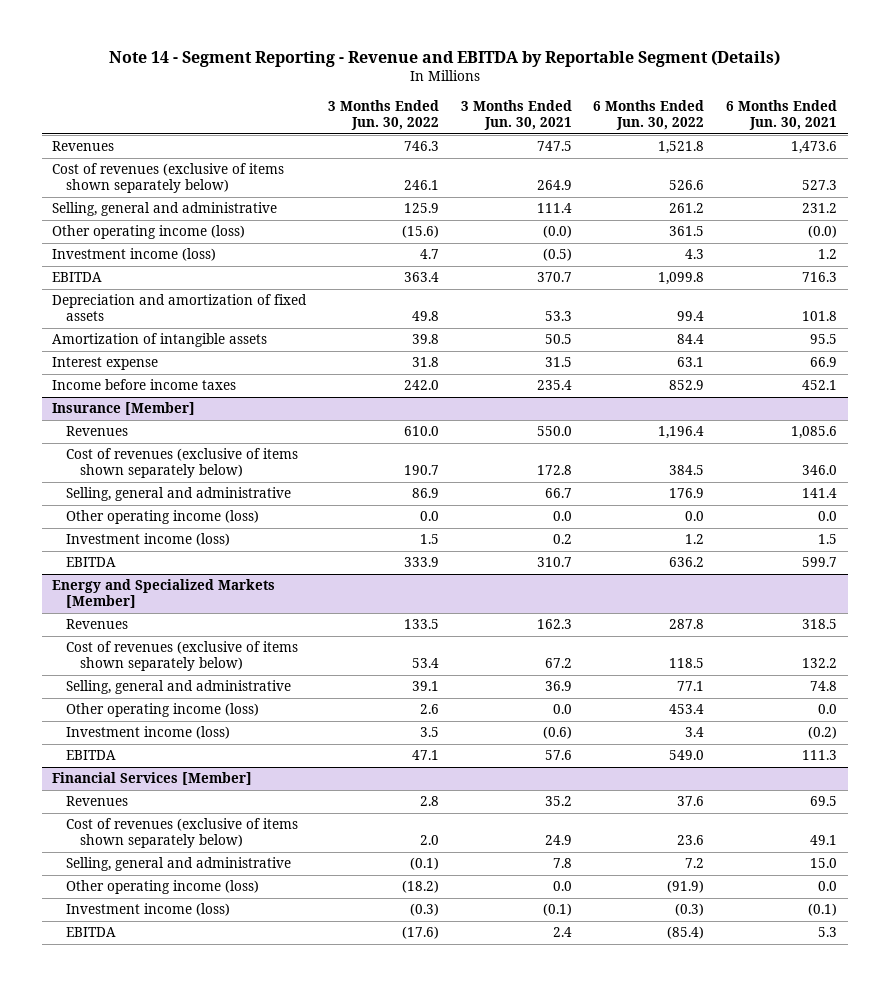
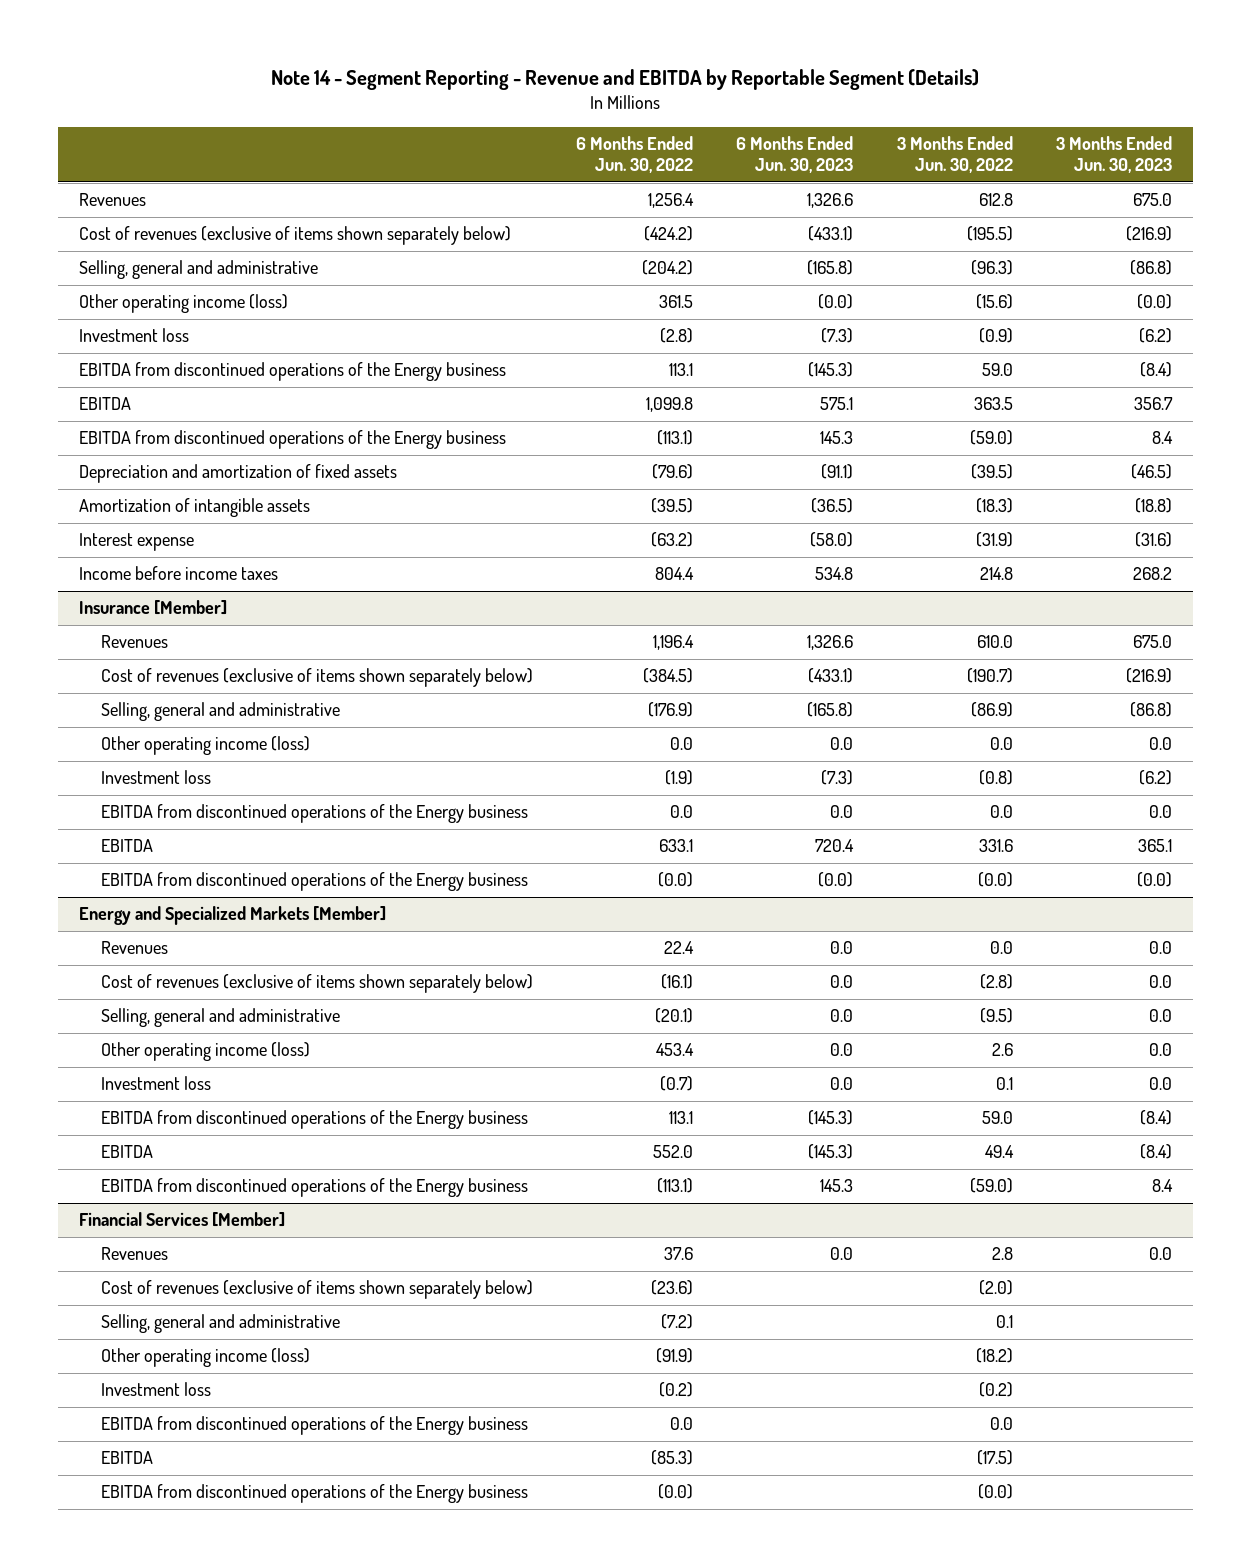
- | 3 Months Ended Jun. 30, 2022 | 3 Months Ended Jun. 30, 2021 | 6 Months Ended Jun. 30, 2022 | 6 Months Ended Jun. 30, 2021
+ | 6 Months Ended Jun. 30, 2022 | 6 Months Ended Jun. 30, 2023 | 3 Months Ended Jun. 30, 2022 | 3 Months Ended Jun. 30, 2023
- Revenues | 746.3 | 747.5 | 1,521.8 | 1,473.6
- Cost of revenues (exclusive of items shown separately below) | 246.1 | 264.9 | 526.6 | 527.3
- Selling, general and administrative | 125.9 | 111.4 | 261.2 | 231.2
+ Revenues | 1,256.4 | 1,326.6 | 612.8 | 675.0
+ Cost of revenues (exclusive of items shown separately below) | (424.2) | (433.1) | (195.5) | (216.9)
+ Selling, general and administrative | (204.2) | (165.8) | (96.3) | (86.8)
- Investment income (loss) | 4.7 | (0.5) | 4.3 | 1.2
- EBITDA | 363.4 | 370.7 | 1,099.8 | 716.3
- Depreciation and amortization of fixed assets | 49.8 | 53.3 | 99.4 | 101.8
- Amortization of intangible assets | 39.8 | 50.5 | 84.4 | 95.5
- Interest expense | 31.8 | 31.5 | 63.1 | 66.9
- Income before income taxes | 242.0 | 235.4 | 852.9 | 452.1
+ Investment loss | (2.8) | (7.3) | (0.9) | (6.2)
+ EBITDA from discontinued operations of the Energy business | 113.1 | (145.3) | 59.0 | (8.4)
+ EBITDA | 1,099.8 | 575.1 | 363.5 | 356.7
+ EBITDA from discontinued operations of the Energy business | (113.1) | 145.3 | (59.0) | 8.4
+ Depreciation and amortization of fixed assets | (79.6) | (91.1) | (39.5) | (46.5)
+ Amortization of intangible assets | (39.5) | (36.5) | (18.3) | (18.8)
+ Interest expense | (63.2) | (58.0) | (31.9) | (31.6)
+ Income before income taxes | 804.4 | 534.8 | 214.8 | 268.2
@ Insurance [Member]
- Cost of revenues (exclusive of items shown separately below) | 190.7 | 172.8 | 384.5 | 346.0
- Selling, general and administrative | 86.9 | 66.7 | 176.9 | 141.4
+ Cost of revenues (exclusive of items shown separately below) | (384.5) | (433.1) | (190.7) | (216.9)
+ Selling, general and administrative | (176.9) | (165.8) | (86.9) | (86.8)
- Investment income (loss) | 1.5 | 0.2 | 1.2 | 1.5
- EBITDA | 333.9 | 310.7 | 636.2 | 599.7
+ Investment loss | (1.9) | (7.3) | (0.8) | (6.2)
+ EBITDA from discontinued operations of the Energy business | 0.0 | 0.0 | 0.0 | 0.0
+ EBITDA | 633.1 | 720.4 | 331.6 | 365.1
+ EBITDA from discontinued operations of the Energy business | (0.0) | (0.0) | (0.0) | (0.0)
@ Energy and Specialized Markets [Member]
- Revenues | 133.5 | 162.3 | 287.8 | 318.5
- Cost of revenues (exclusive of items shown separately below) | 53.4 | 67.2 | 118.5 | 132.2
- Selling, general and administrative | 39.1 | 36.9 | 77.1 | 74.8
+ Revenues | 22.4 | 0.0 | 0.0 | 0.0
+ Cost of revenues (exclusive of items shown separately below) | (16.1) | 0.0 | (2.8) | 0.0
+ Selling, general and administrative | (20.1) | 0.0 | (9.5) | 0.0
- Investment income (loss) | 3.5 | (0.6) | 3.4 | (0.2)
- EBITDA | 47.1 | 57.6 | 549.0 | 111.3
+ Investment loss | (0.7) | 0.0 | 0.1 | 0.0
+ EBITDA from discontinued operations of the Energy business | 113.1 | (145.3) | 59.0 | (8.4)
+ EBITDA | 552.0 | (145.3) | 49.4 | (8.4)
+ EBITDA from discontinued operations of the Energy business | (113.1) | 145.3 | (59.0) | 8.4
@ Financial Services [Member]
- Cost of revenues (exclusive of items shown separately below) | 2.0 | 24.9 | 23.6 | 49.1
- Selling, general and administrative | (0.1) | 7.8 | 7.2 | 15.0
+ Cost of revenues (exclusive of items shown separately below) | (23.6) | | (2.0) |
+ Selling, general and administrative | (7.2) | | 0.1 |
- Investment income (loss) | (0.3) | (0.1) | (0.3) | (0.1)
- EBITDA | (17.6) | 2.4 | (85.4) | 5.3
+ Investment loss | (0.2) | | (0.2) |
+ EBITDA from discontinued operations of the Energy business | 0.0 | | 0.0 |
+ EBITDA | (85.3) | | (17.5) |
+ EBITDA from discontinued operations of the Energy business | (0.0) | | (0.0) |

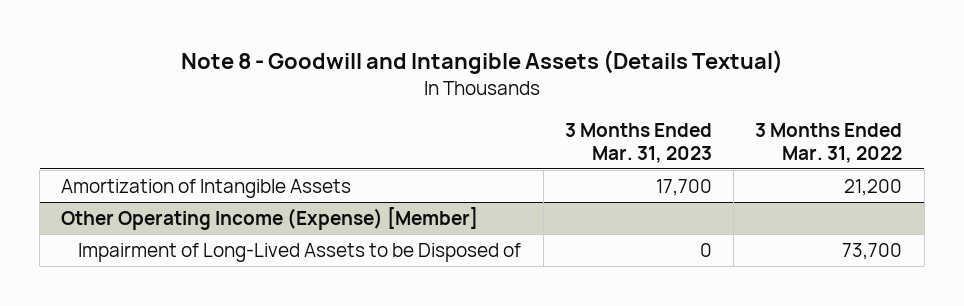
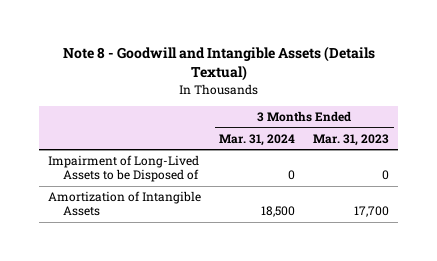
- | 3 Months Ended Mar. 31, 2023 | 3 Months Ended Mar. 31, 2022
+ | 3 Months Ended Mar. 31, 2024 | 3 Months Ended Mar. 31, 2023
- Other Operating Income (Expense) [Member]
moved down: Amortization of Intangible Assets | 18,500 | 17,700

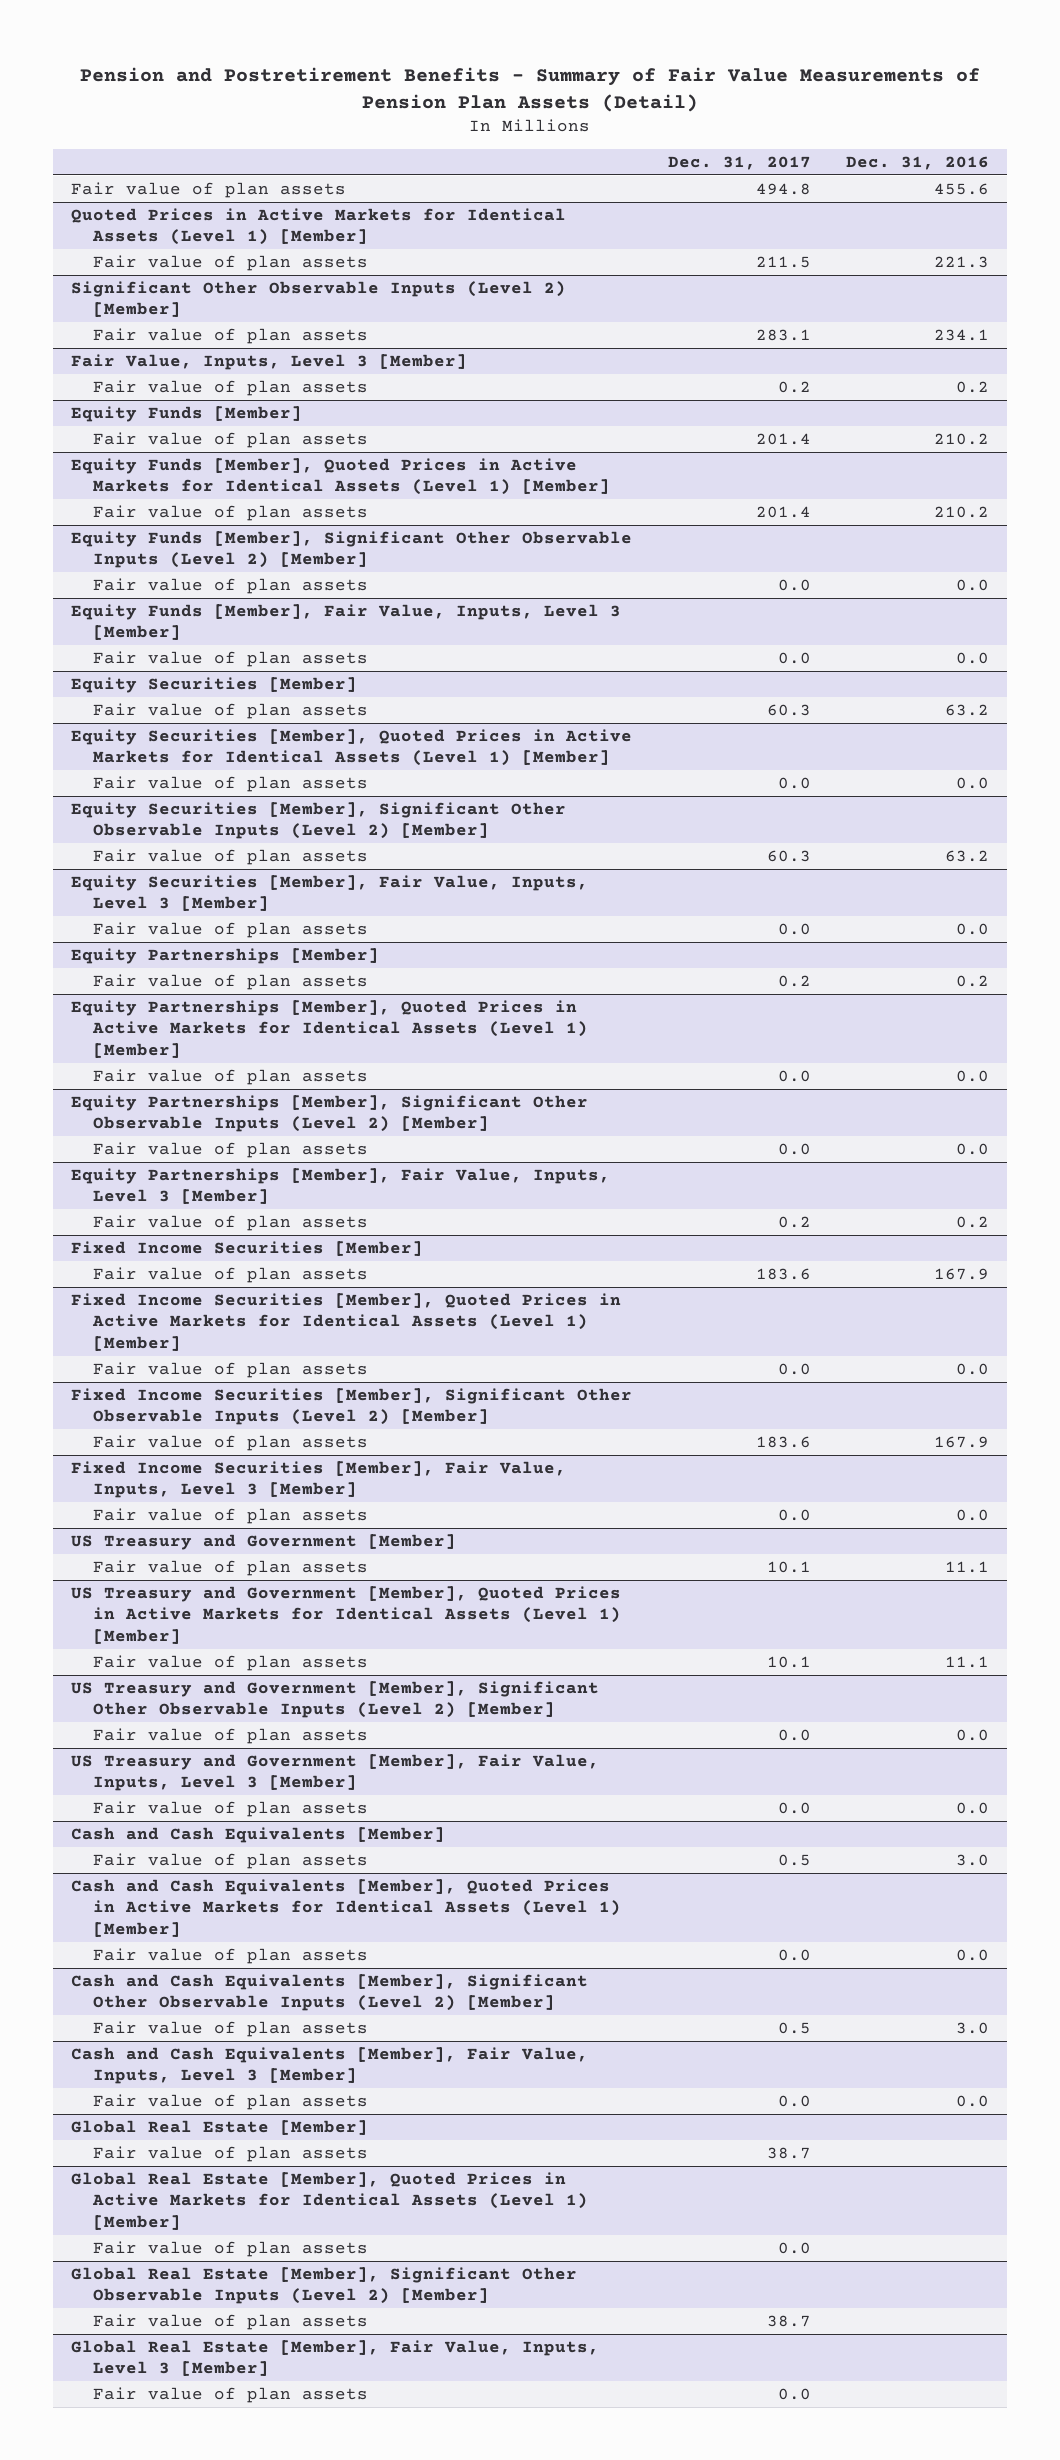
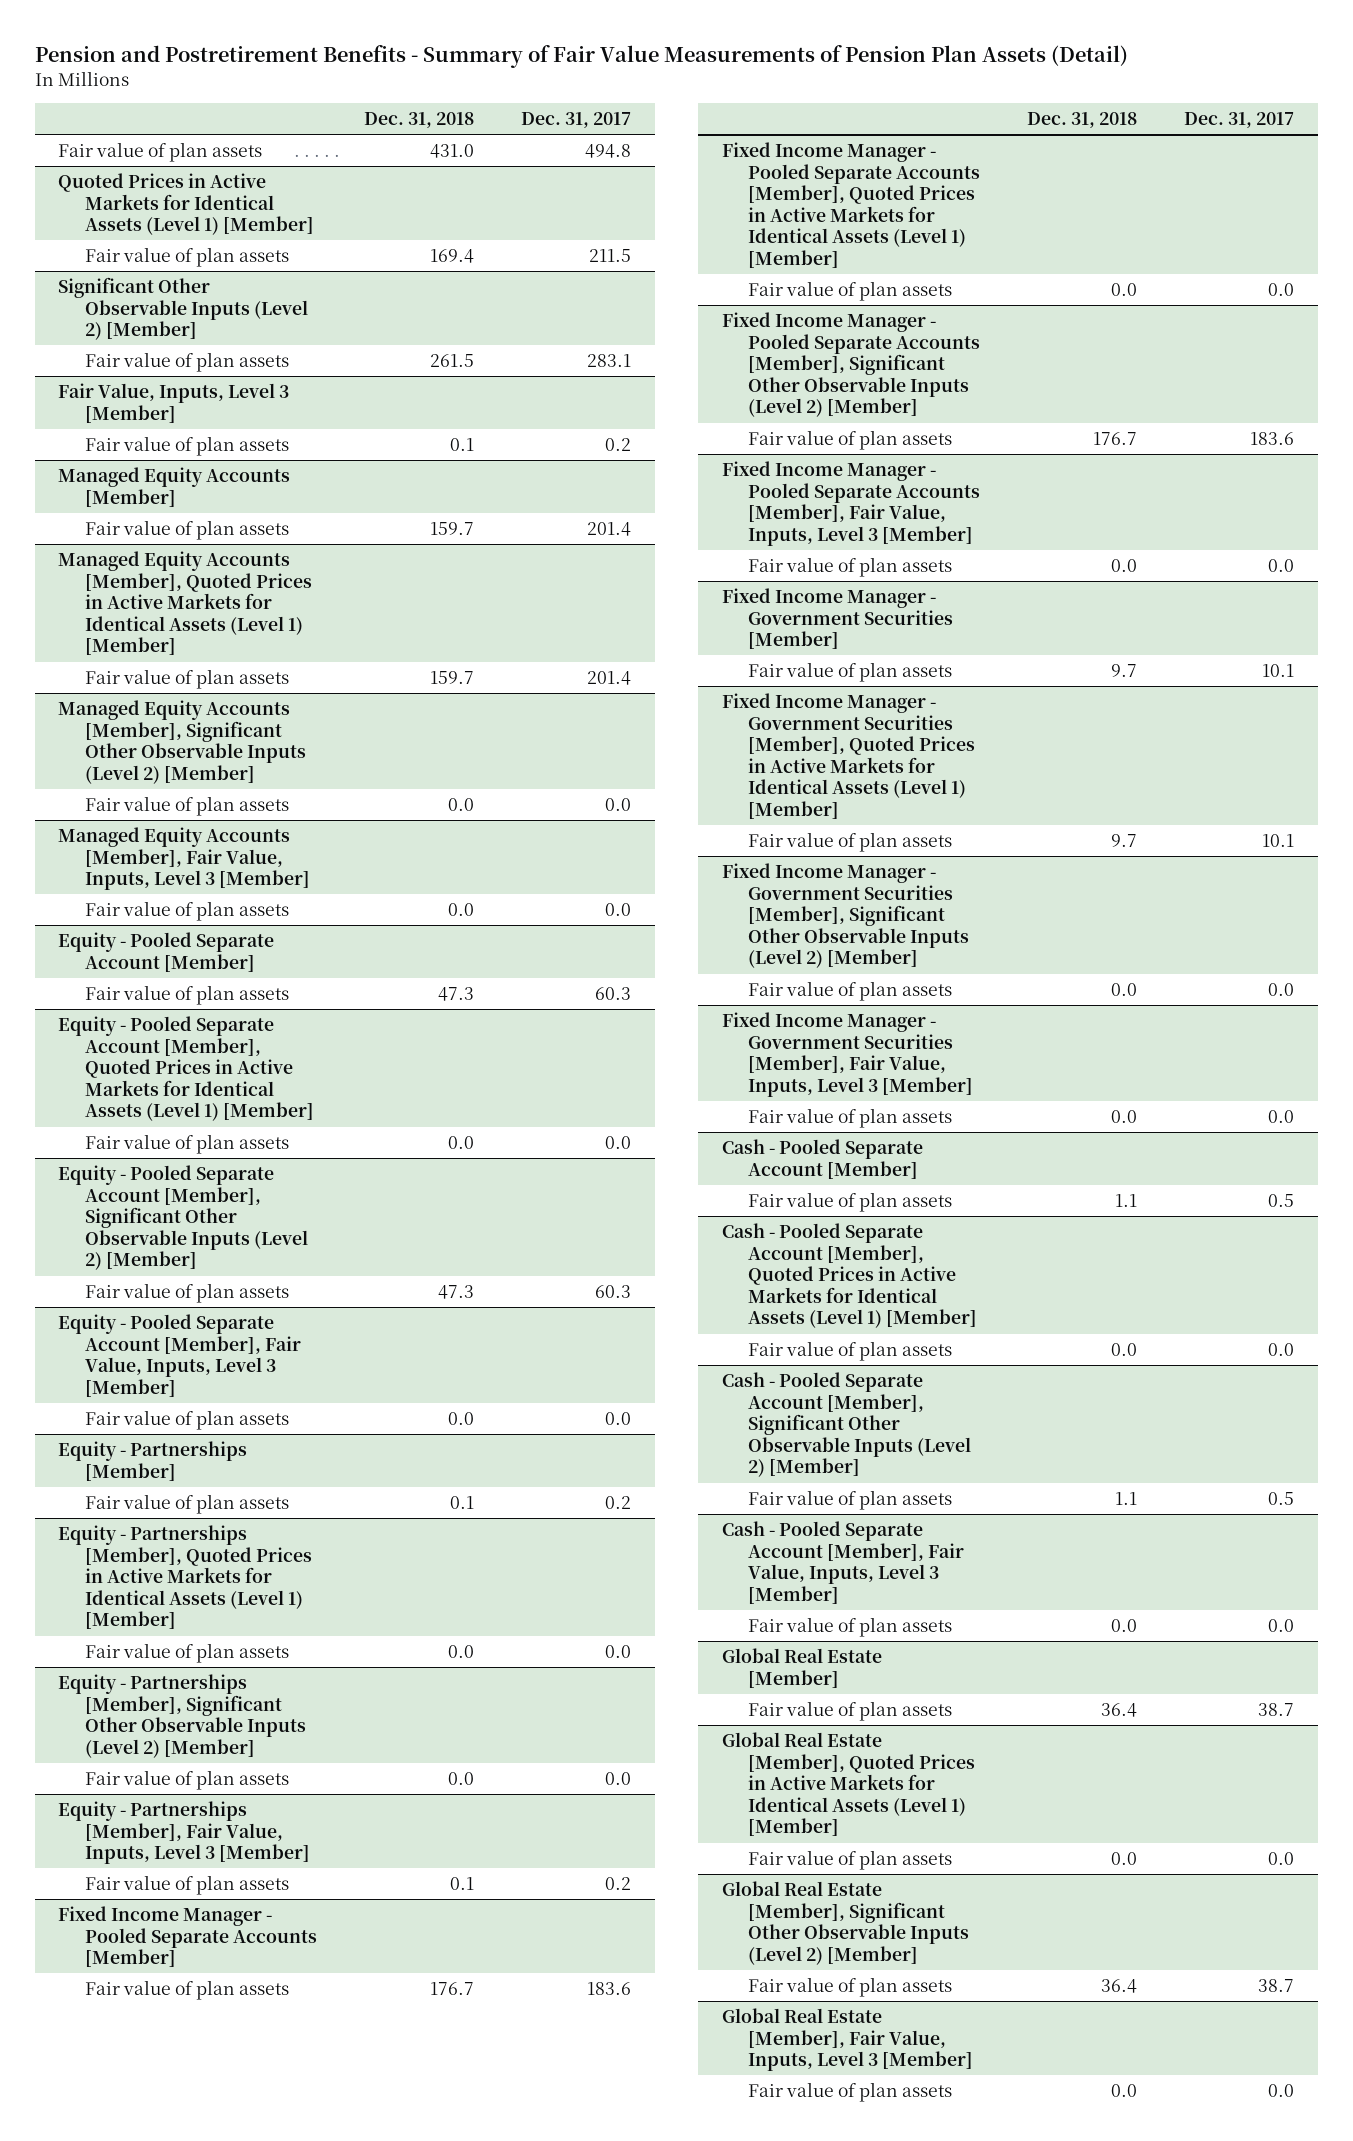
- | Dec. 31, 2017 | Dec. 31, 2016
+ | Dec. 31, 2018 | Dec. 31, 2017
- Equity Funds [Member]
+ Managed Equity Accounts [Member]
- Equity Funds [Member], Quoted Prices in Active Markets for Identical Assets (Level 1) [Member]
+ Managed Equity Accounts [Member], Quoted Prices in Active Markets for Identical Assets (Level 1) [Member]
- Equity Funds [Member], Significant Other Observable Inputs (Level 2) [Member]
+ Managed Equity Accounts [Member], Significant Other Observable Inputs (Level 2) [Member]
- Equity Funds [Member], Fair Value, Inputs, Level 3 [Member]
+ Managed Equity Accounts [Member], Fair Value, Inputs, Level 3 [Member]
- Equity Securities [Member]
+ Equity - Pooled Separate Account [Member]
- Equity Securities [Member], Quoted Prices in Active Markets for Identical Assets (Level 1) [Member]
+ Equity - Pooled Separate Account [Member], Quoted Prices in Active Markets for Identical Assets (Level 1) [Member]
- Equity Securities [Member], Significant Other Observable Inputs (Level 2) [Member]
+ Equity - Pooled Separate Account [Member], Significant Other Observable Inputs (Level 2) [Member]
- Equity Securities [Member], Fair Value, Inputs, Level 3 [Member]
+ Equity - Pooled Separate Account [Member], Fair Value, Inputs, Level 3 [Member]
- Equity Partnerships [Member]
+ Equity - Partnerships [Member]
- Equity Partnerships [Member], Quoted Prices in Active Markets for Identical Assets (Level 1) [Member]
+ Equity - Partnerships [Member], Quoted Prices in Active Markets for Identical Assets (Level 1) [Member]
- Equity Partnerships [Member], Significant Other Observable Inputs (Level 2) [Member]
+ Equity - Partnerships [Member], Significant Other Observable Inputs (Level 2) [Member]
- Equity Partnerships [Member], Fair Value, Inputs, Level 3 [Member]
+ Equity - Partnerships [Member], Fair Value, Inputs, Level 3 [Member]
- Fixed Income Securities [Member]
+ Fixed Income Manager - Pooled Separate Accounts [Member]
- Fixed Income Securities [Member], Quoted Prices in Active Markets for Identical Assets (Level 1) [Member]
+ Fixed Income Manager - Pooled Separate Accounts [Member], Quoted Prices in Active Markets for Identical Assets (Level 1) [Member]
- Fixed Income Securities [Member], Significant Other Observable Inputs (Level 2) [Member]
+ Fixed Income Manager - Pooled Separate Accounts [Member], Significant Other Observable Inputs (Level 2) [Member]
- Fixed Income Securities [Member], Fair Value, Inputs, Level 3 [Member]
+ Fixed Income Manager - Pooled Separate Accounts [Member], Fair Value, Inputs, Level 3 [Member]
- US Treasury and Government [Member]
+ Fixed Income Manager - Government Securities [Member]
- US Treasury and Government [Member], Quoted Prices in Active Markets for Identical Assets (Level 1) [Member]
+ Fixed Income Manager - Government Securities [Member], Quoted Prices in Active Markets for Identical Assets (Level 1) [Member]
- US Treasury and Government [Member], Significant Other Observable Inputs (Level 2) [Member]
+ Fixed Income Manager - Government Securities [Member], Significant Other Observable Inputs (Level 2) [Member]
- US Treasury and Government [Member], Fair Value, Inputs, Level 3 [Member]
+ Fixed Income Manager - Government Securities [Member], Fair Value, Inputs, Level 3 [Member]
- Cash and Cash Equivalents [Member]
+ Cash - Pooled Separate Account [Member]
- Cash and Cash Equivalents [Member], Quoted Prices in Active Markets for Identical Assets (Level 1) [Member]
+ Cash - Pooled Separate Account [Member], Quoted Prices in Active Markets for Identical Assets (Level 1) [Member]
- Cash and Cash Equivalents [Member], Significant Other Observable Inputs (Level 2) [Member]
+ Cash - Pooled Separate Account [Member], Significant Other Observable Inputs (Level 2) [Member]
- Cash and Cash Equivalents [Member], Fair Value, Inputs, Level 3 [Member]
+ Cash - Pooled Separate Account [Member], Fair Value, Inputs, Level 3 [Member]

